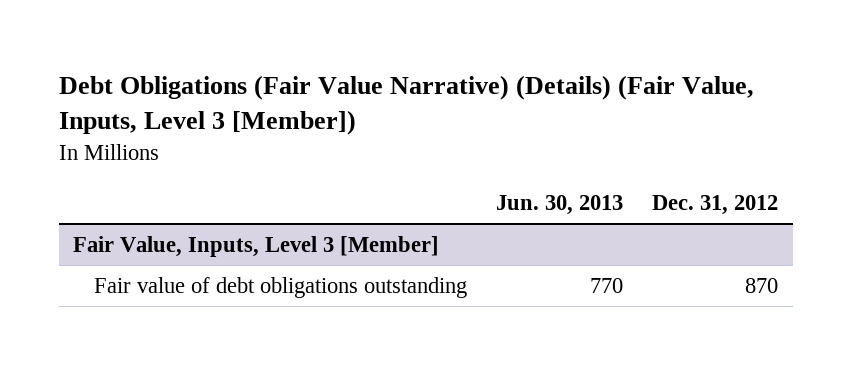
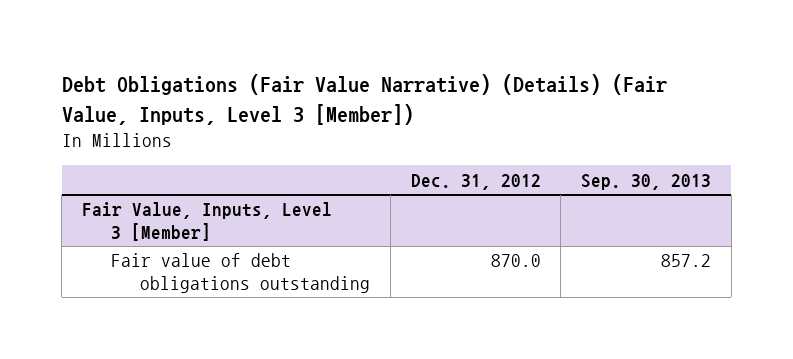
- | Jun. 30, 2013 | Dec. 31, 2012
+ | Dec. 31, 2012 | Sep. 30, 2013
@ Fair Value, Inputs, Level 3 [Member]
- Fair value of debt obligations outstanding | 770 | 870
+ Fair value of debt obligations outstanding | 870.0 | 857.2

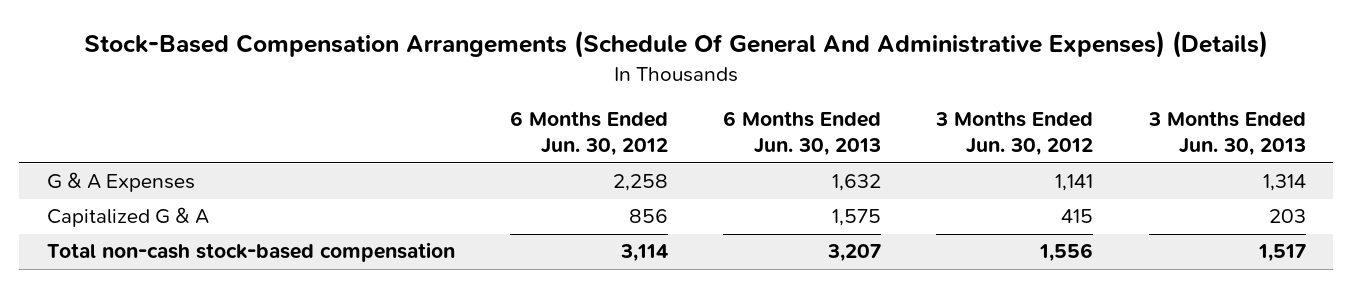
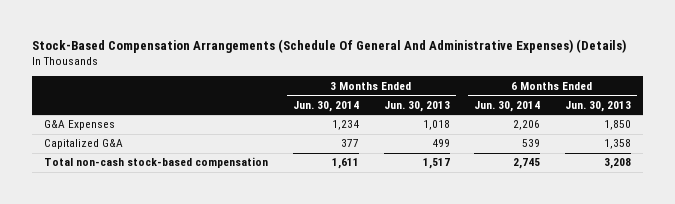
- | 6 Months Ended Jun. 30, 2012 | 6 Months Ended Jun. 30, 2013 | 3 Months Ended Jun. 30, 2012 | 3 Months Ended Jun. 30, 2013
+ | 3 Months Ended Jun. 30, 2014 | 3 Months Ended Jun. 30, 2013 | 6 Months Ended Jun. 30, 2014 | 6 Months Ended Jun. 30, 2013
- G & A Expenses | 2,258 | 1,632 | 1,141 | 1,314
- Capitalized G & A | 856 | 1,575 | 415 | 203
- Total non-cash stock-based compensation | 3,114 | 3,207 | 1,556 | 1,517
+ G&A Expenses | 1,234 | 1,018 | 2,206 | 1,850
+ Capitalized G&A | 377 | 499 | 539 | 1,358
+ Total non-cash stock-based compensation | 1,611 | 1,517 | 2,745 | 3,208

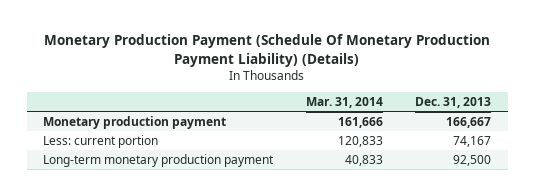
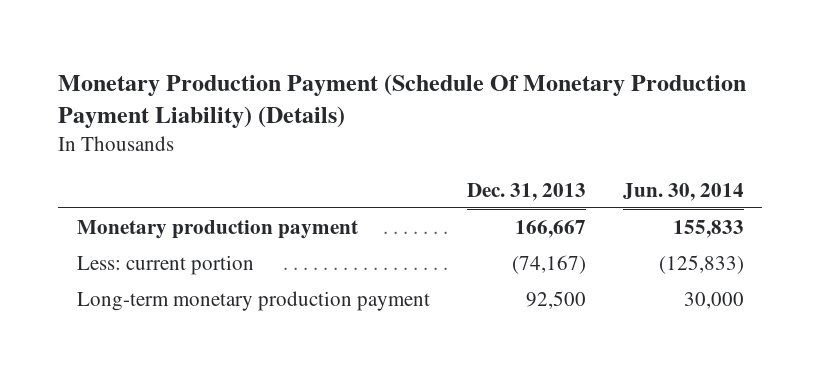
- | Mar. 31, 2014 | Dec. 31, 2013
+ | Dec. 31, 2013 | Jun. 30, 2014
- Less: current portion | 120,833 | 74,167
+ Less: current portion | (74,167) | (125,833)

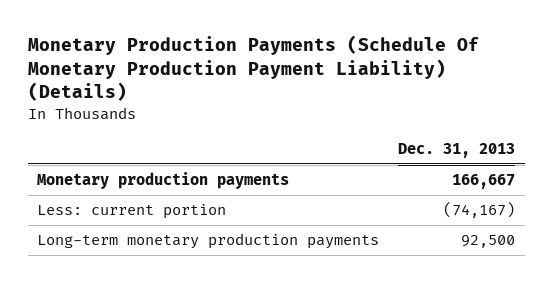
- Monetary Production Payment (Schedule Of Monetary Production Payment Liability) (Details)
+ Monetary Production Payments (Schedule Of Monetary Production Payment Liability) (Details)
- | Dec. 31, 2013 | Jun. 30, 2014
+ | Dec. 31, 2013
- Monetary production payment | 166,667 | 155,833
+ Monetary production payments | 166,667
- Long-term monetary production payment | 92,500 | 30,000
+ Long-term monetary production payments | 92,500

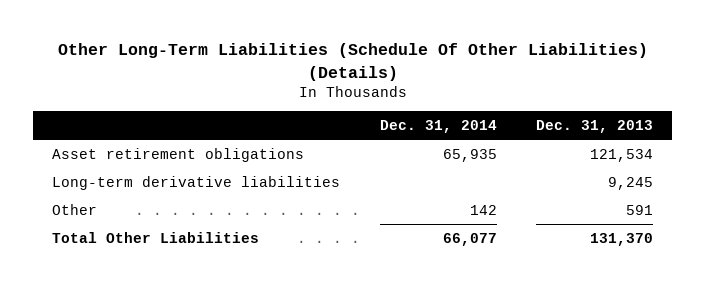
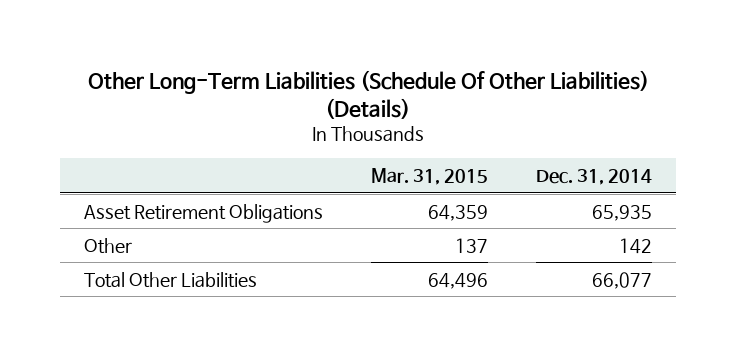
- | Dec. 31, 2014 | Dec. 31, 2013
+ | Mar. 31, 2015 | Dec. 31, 2014
- Asset retirement obligations | 65,935 | 121,534
- Long-term derivative liabilities | | 9,245
+ Asset Retirement Obligations | 64,359 | 65,935

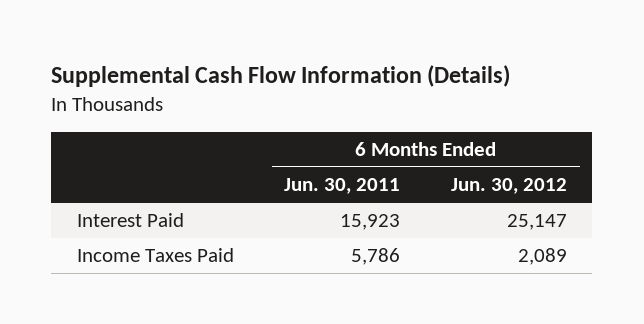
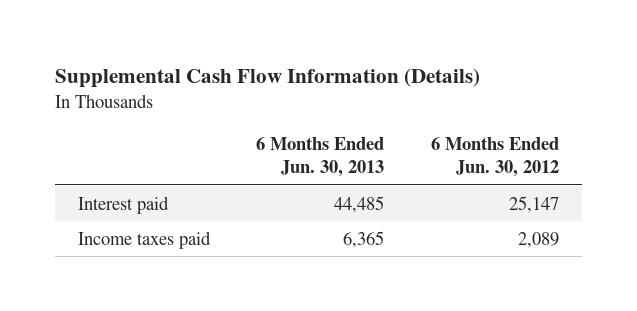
- | 6 Months Ended Jun. 30, 2011 | 6 Months Ended Jun. 30, 2012
+ | 6 Months Ended Jun. 30, 2013 | 6 Months Ended Jun. 30, 2012
- Interest Paid | 15,923 | 25,147
- Income Taxes Paid | 5,786 | 2,089
+ Interest paid | 44,485 | 25,147
+ Income taxes paid | 6,365 | 2,089

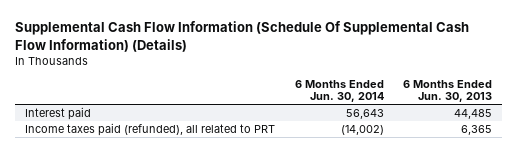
- Supplemental Cash Flow Information (Details)
+ Supplemental Cash Flow Information (Schedule Of Supplemental Cash Flow Information) (Details)
- | 6 Months Ended Jun. 30, 2013 | 6 Months Ended Jun. 30, 2012
+ | 6 Months Ended Jun. 30, 2014 | 6 Months Ended Jun. 30, 2013
- Income taxes paid | 6,365 | 2,089
+ Income taxes paid (refunded), all related to PRT | (14,002) | 6,365

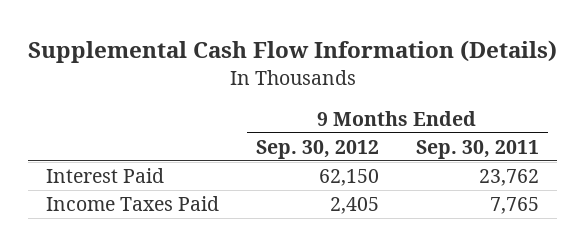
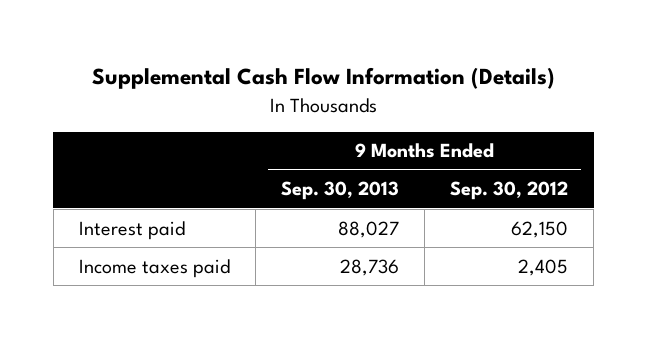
- | 9 Months Ended Sep. 30, 2012 | 9 Months Ended Sep. 30, 2011
+ | 9 Months Ended Sep. 30, 2013 | 9 Months Ended Sep. 30, 2012
- Interest Paid | 62,150 | 23,762
- Income Taxes Paid | 2,405 | 7,765
+ Interest paid | 88,027 | 62,150
+ Income taxes paid | 28,736 | 2,405

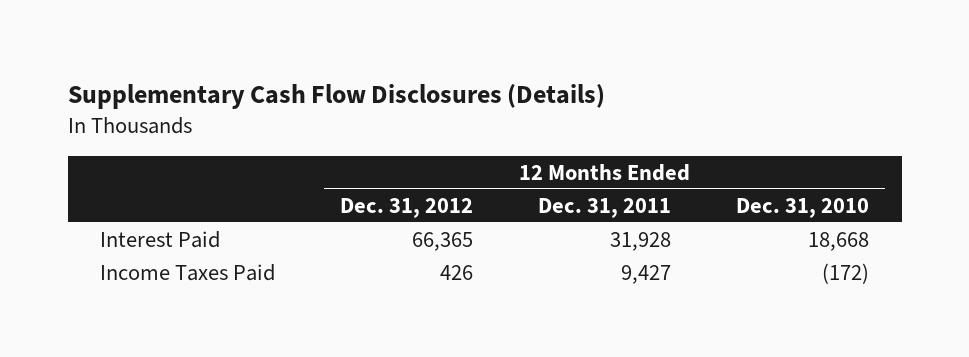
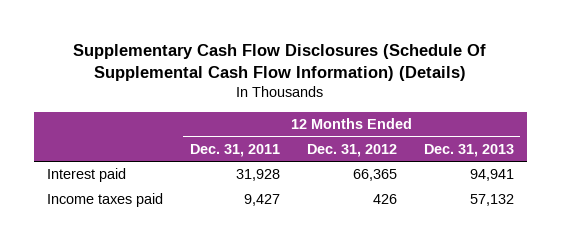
- Supplementary Cash Flow Disclosures (Details)
+ Supplementary Cash Flow Disclosures (Schedule Of Supplemental Cash Flow Information) (Details)
- | 12 Months Ended Dec. 31, 2012 | 12 Months Ended Dec. 31, 2011 | 12 Months Ended Dec. 31, 2010
+ | 12 Months Ended Dec. 31, 2011 | 12 Months Ended Dec. 31, 2012 | 12 Months Ended Dec. 31, 2013
- Interest Paid | 66,365 | 31,928 | 18,668
- Income Taxes Paid | 426 | 9,427 | (172)
+ Interest paid | 31,928 | 66,365 | 94,941
+ Income taxes paid | 9,427 | 426 | 57,132

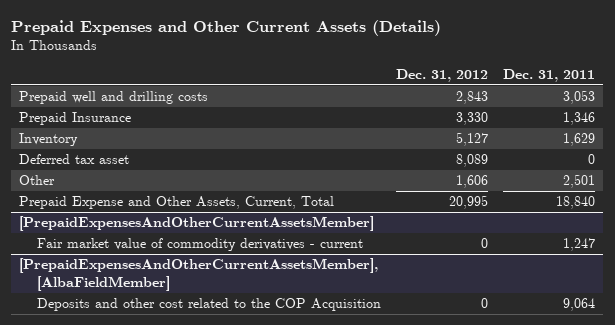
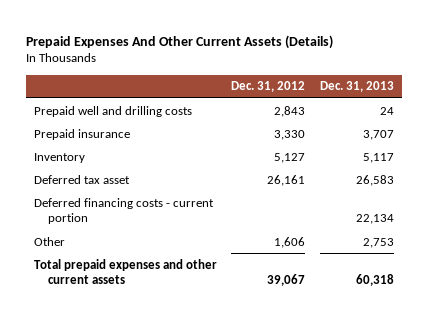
- Prepaid Expenses and Other Current Assets (Details)
+ Prepaid Expenses And Other Current Assets (Details)
- | Dec. 31, 2012 | Dec. 31, 2011
+ | Dec. 31, 2012 | Dec. 31, 2013
- Prepaid Insurance | 3,330 | 1,346
+ Prepaid insurance | 3,330 | 3,707
- Deferred tax asset | 8,089 | 0
+ Deferred tax asset | 26,161 | 26,583
+ Deferred financing costs - current portion | | 22,134
- Prepaid Expense and Other Assets, Current, Total | 20,995 | 18,840
- [PrepaidExpensesAndOtherCurrentAssetsMember]
- Fair market value of commodity derivatives - current | 0 | 1,247
- [PrepaidExpensesAndOtherCurrentAssetsMember], [AlbaFieldMember]
- Deposits and other cost related to the COP Acquisition | 0 | 9,064
+ Total prepaid expenses and other current assets | 39,067 | 60,318

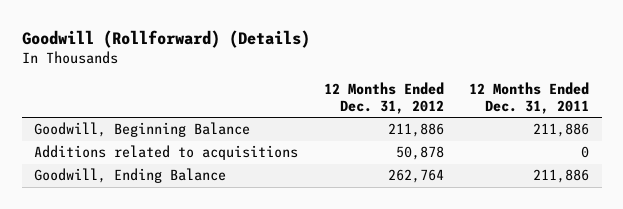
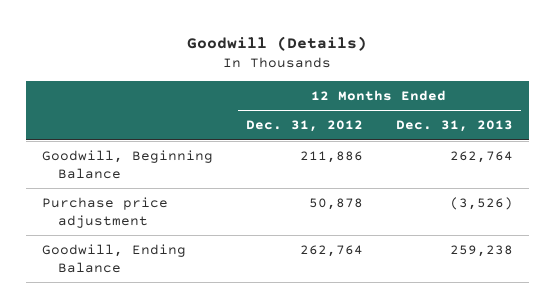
- Goodwill (Rollforward) (Details)
+ Goodwill (Details)
- | 12 Months Ended Dec. 31, 2012 | 12 Months Ended Dec. 31, 2011
+ | 12 Months Ended Dec. 31, 2012 | 12 Months Ended Dec. 31, 2013
- Additions related to acquisitions | 50,878 | 0
+ Purchase price adjustment | 50,878 | (3,526)

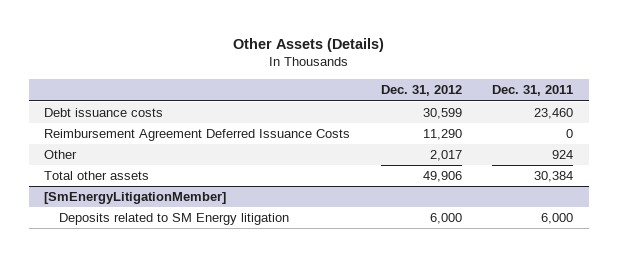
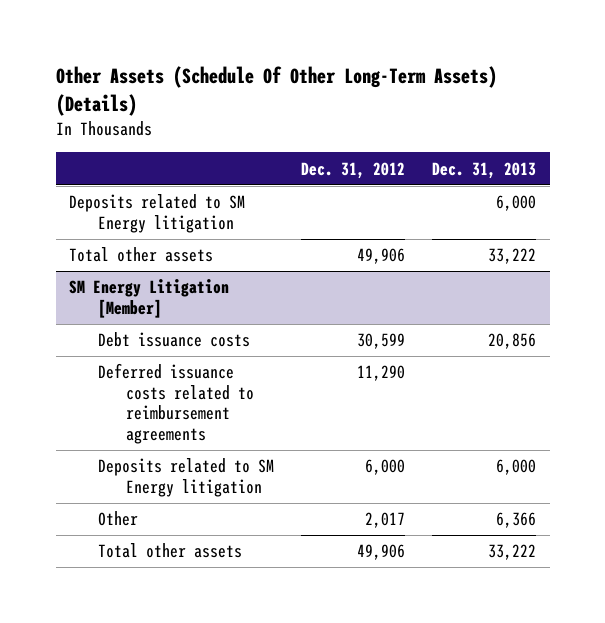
- Other Assets (Details)
+ Other Assets (Schedule Of Other Long-Term Assets) (Details)
- | Dec. 31, 2012 | Dec. 31, 2011
+ | Dec. 31, 2012 | Dec. 31, 2013
+ Deposits related to SM Energy litigation | | 6,000
+ Total other assets | 49,906 | 33,222
+ SM Energy Litigation [Member]
- Reimbursement Agreement Deferred Issuance Costs | 11,290 | 0
+ Deferred issuance costs related to reimbursement agreements | 11,290 |
+ Deposits related to SM Energy litigation | 6,000 | 6,000
- [SmEnergyLitigationMember]
- Deposits related to SM Energy litigation | 6,000 | 6,000

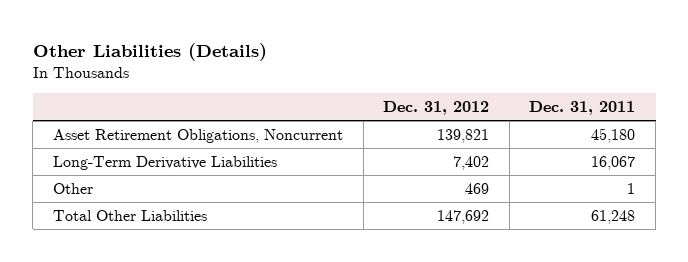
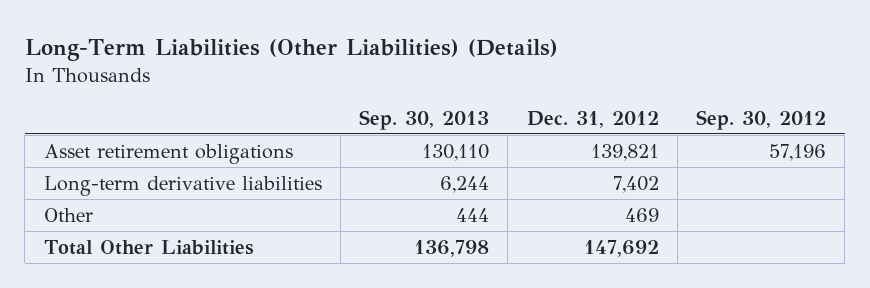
- Other Liabilities (Details)
+ Long-Term Liabilities (Other Liabilities) (Details)
- | Dec. 31, 2012 | Dec. 31, 2011
+ | Sep. 30, 2013 | Dec. 31, 2012 | Sep. 30, 2012
- Asset Retirement Obligations, Noncurrent | 139,821 | 45,180
- Long-Term Derivative Liabilities | 7,402 | 16,067
+ Asset retirement obligations | 130,110 | 139,821 | 57,196
+ Long-term derivative liabilities | 6,244 | 7,402 |

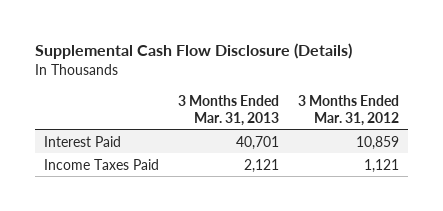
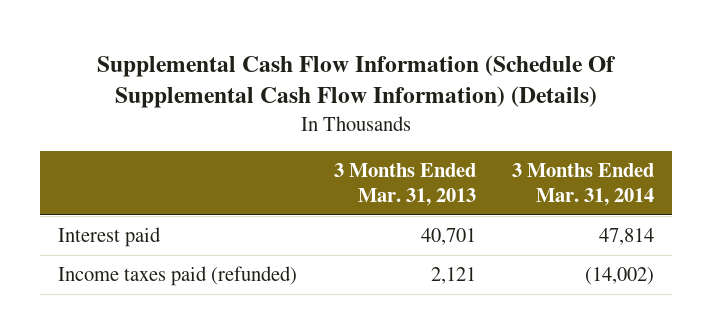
- Supplemental Cash Flow Disclosure (Details)
+ Supplemental Cash Flow Information (Schedule Of Supplemental Cash Flow Information) (Details)
- | 3 Months Ended Mar. 31, 2013 | 3 Months Ended Mar. 31, 2012
+ | 3 Months Ended Mar. 31, 2013 | 3 Months Ended Mar. 31, 2014
- Interest Paid | 40,701 | 10,859
- Income Taxes Paid | 2,121 | 1,121
+ Interest paid | 40,701 | 47,814
+ Income taxes paid (refunded) | 2,121 | (14,002)

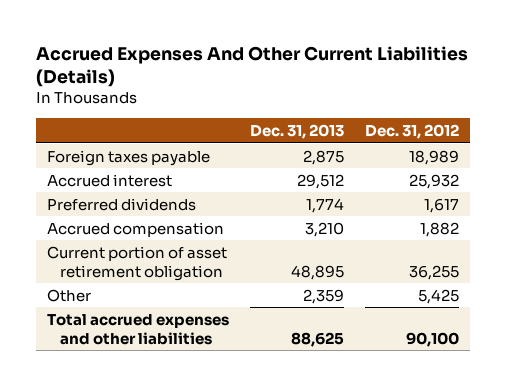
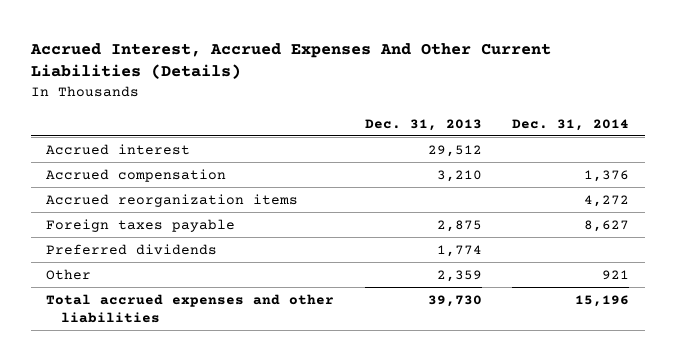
- Accrued Expenses And Other Current Liabilities (Details)
+ Accrued Interest, Accrued Expenses And Other Current Liabilities (Details)
- | Dec. 31, 2013 | Dec. 31, 2012
+ | Dec. 31, 2013 | Dec. 31, 2014
- Current portion of asset retirement obligation | 48,895 | 36,255
+ Accrued reorganization items | | 4,272
moved down: Foreign taxes payable | 2,875 | 8,627
moved down: Preferred dividends | 1,774 |
- Total accrued expenses and other liabilities | 88,625 | 90,100
+ Total accrued expenses and other liabilities | 39,730 | 15,196

